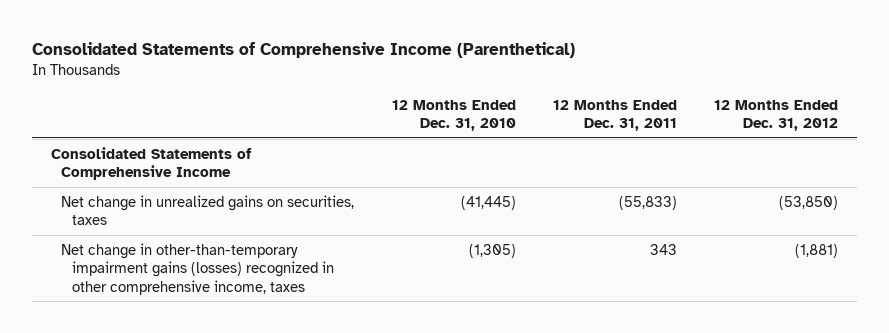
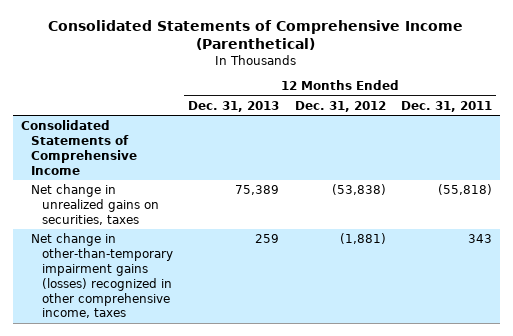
- | 12 Months Ended Dec. 31, 2010 | 12 Months Ended Dec. 31, 2011 | 12 Months Ended Dec. 31, 2012
+ | 12 Months Ended Dec. 31, 2013 | 12 Months Ended Dec. 31, 2012 | 12 Months Ended Dec. 31, 2011
- Net change in unrealized gains on securities, taxes | (41,445) | (55,833) | (53,850)
+ Net change in unrealized gains on securities, taxes | 75,389 | (53,838) | (55,818)

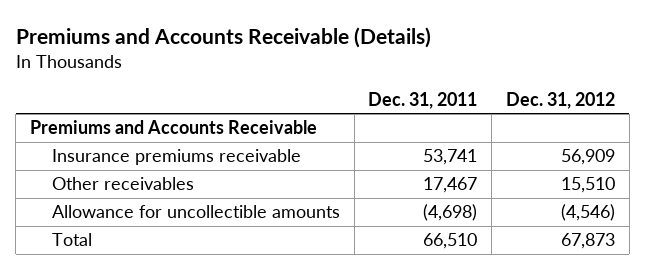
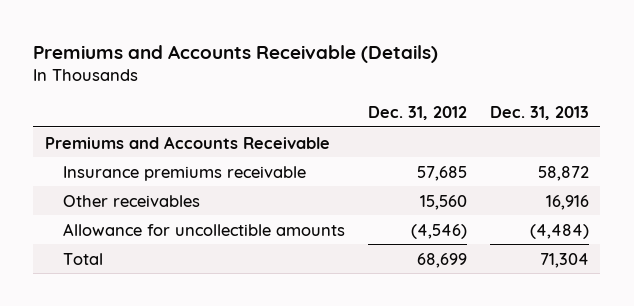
- | Dec. 31, 2011 | Dec. 31, 2012
+ | Dec. 31, 2012 | Dec. 31, 2013
- Insurance premiums receivable | 53,741 | 56,909
- Other receivables | 17,467 | 15,510
+ Insurance premiums receivable | 57,685 | 58,872
+ Other receivables | 15,560 | 16,916
- Total | 66,510 | 67,873
+ Total | 68,699 | 71,304

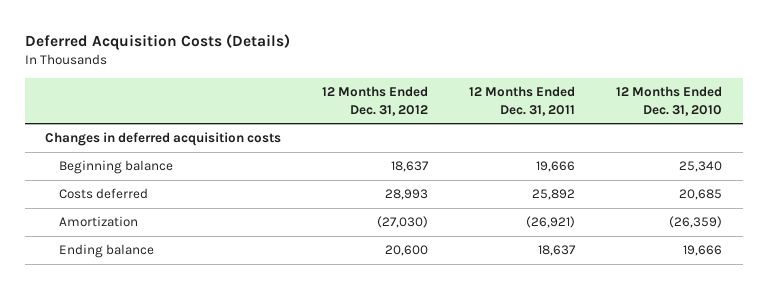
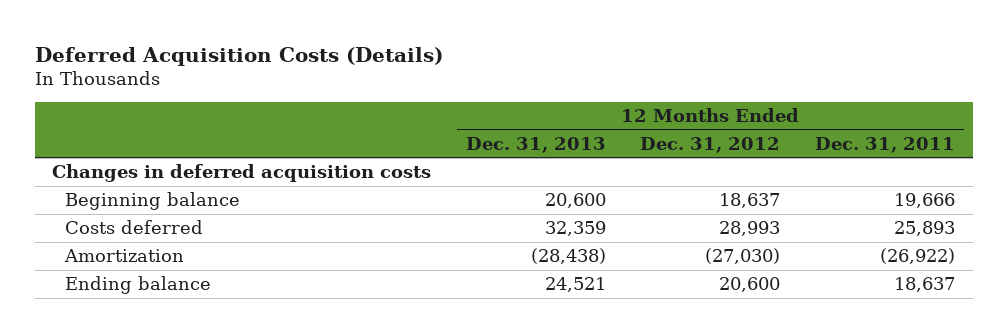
- | 12 Months Ended Dec. 31, 2012 | 12 Months Ended Dec. 31, 2011 | 12 Months Ended Dec. 31, 2010
+ | 12 Months Ended Dec. 31, 2013 | 12 Months Ended Dec. 31, 2012 | 12 Months Ended Dec. 31, 2011
- Costs deferred | 28,993 | 25,892 | 20,685
- Amortization | (27,030) | (26,921) | (26,359)
+ Costs deferred | 32,359 | 28,993 | 25,893
+ Amortization | (28,438) | (27,030) | (26,922)

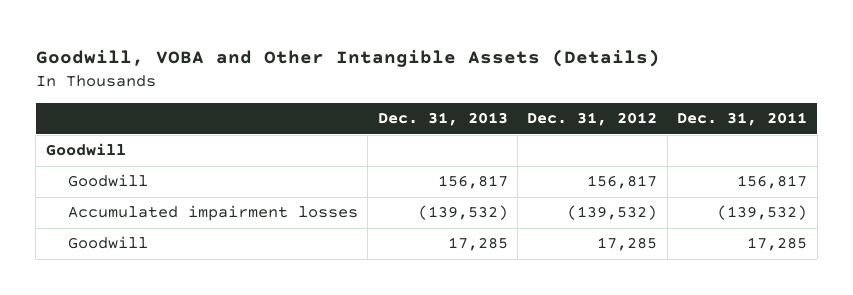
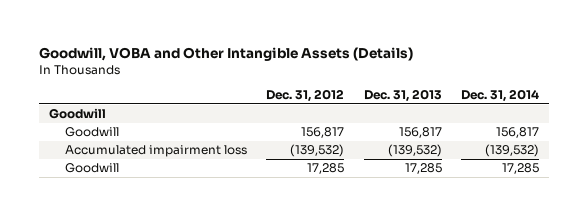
- | Dec. 31, 2013 | Dec. 31, 2012 | Dec. 31, 2011
+ | Dec. 31, 2012 | Dec. 31, 2013 | Dec. 31, 2014
- Accumulated impairment losses | (139,532) | (139,532) | (139,532)
+ Accumulated impairment loss | (139,532) | (139,532) | (139,532)

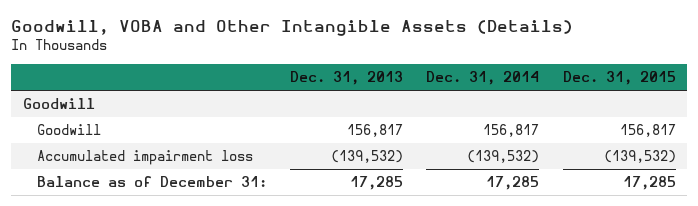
- | Dec. 31, 2012 | Dec. 31, 2013 | Dec. 31, 2014
+ | Dec. 31, 2013 | Dec. 31, 2014 | Dec. 31, 2015
- Goodwill | 17,285 | 17,285 | 17,285
+ Balance as of December 31: | 17,285 | 17,285 | 17,285

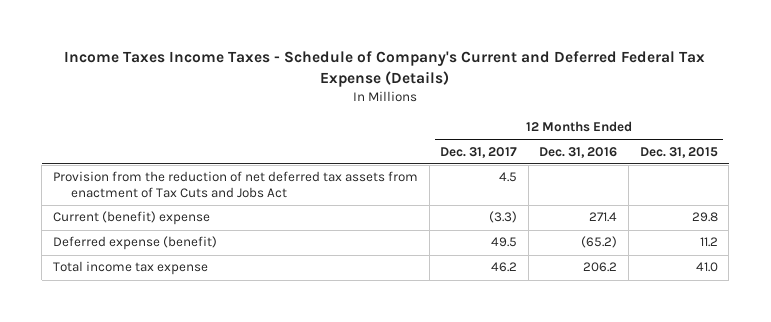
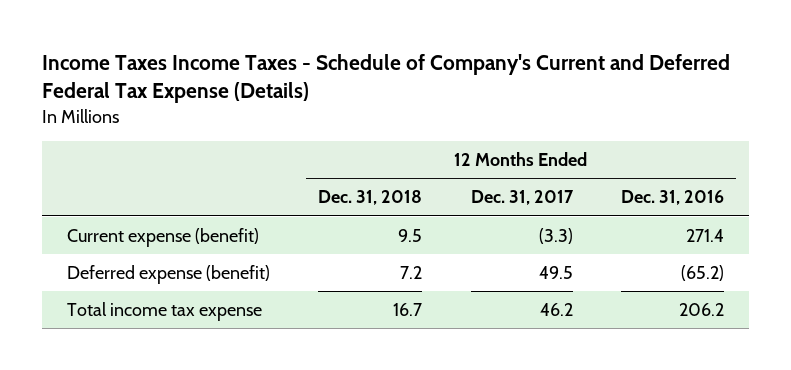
- | 12 Months Ended Dec. 31, 2017 | 12 Months Ended Dec. 31, 2016 | 12 Months Ended Dec. 31, 2015
+ | 12 Months Ended Dec. 31, 2018 | 12 Months Ended Dec. 31, 2017 | 12 Months Ended Dec. 31, 2016
- Provision from the reduction of net deferred tax assets from enactment of Tax Cuts and Jobs Act | 4.5 | |
- Current (benefit) expense | (3.3) | 271.4 | 29.8
+ Current expense (benefit) | 9.5 | (3.3) | 271.4

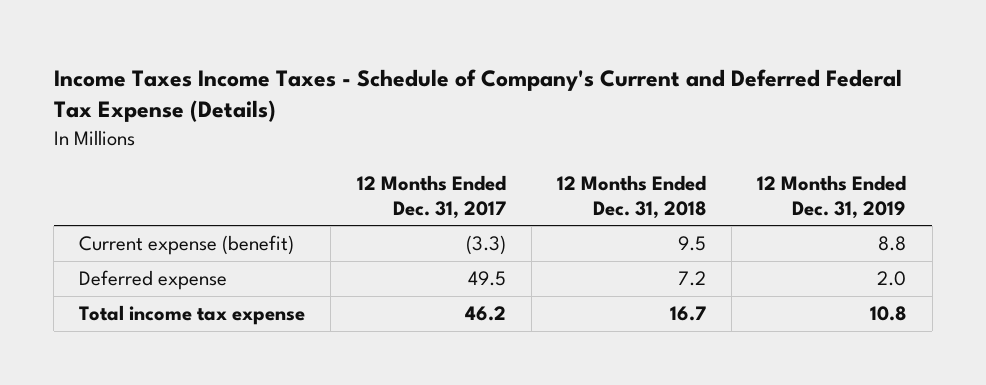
- | 12 Months Ended Dec. 31, 2018 | 12 Months Ended Dec. 31, 2017 | 12 Months Ended Dec. 31, 2016
+ | 12 Months Ended Dec. 31, 2017 | 12 Months Ended Dec. 31, 2018 | 12 Months Ended Dec. 31, 2019
- Deferred expense (benefit) | 7.2 | 49.5 | (65.2)
+ Deferred expense | 49.5 | 7.2 | 2.0

